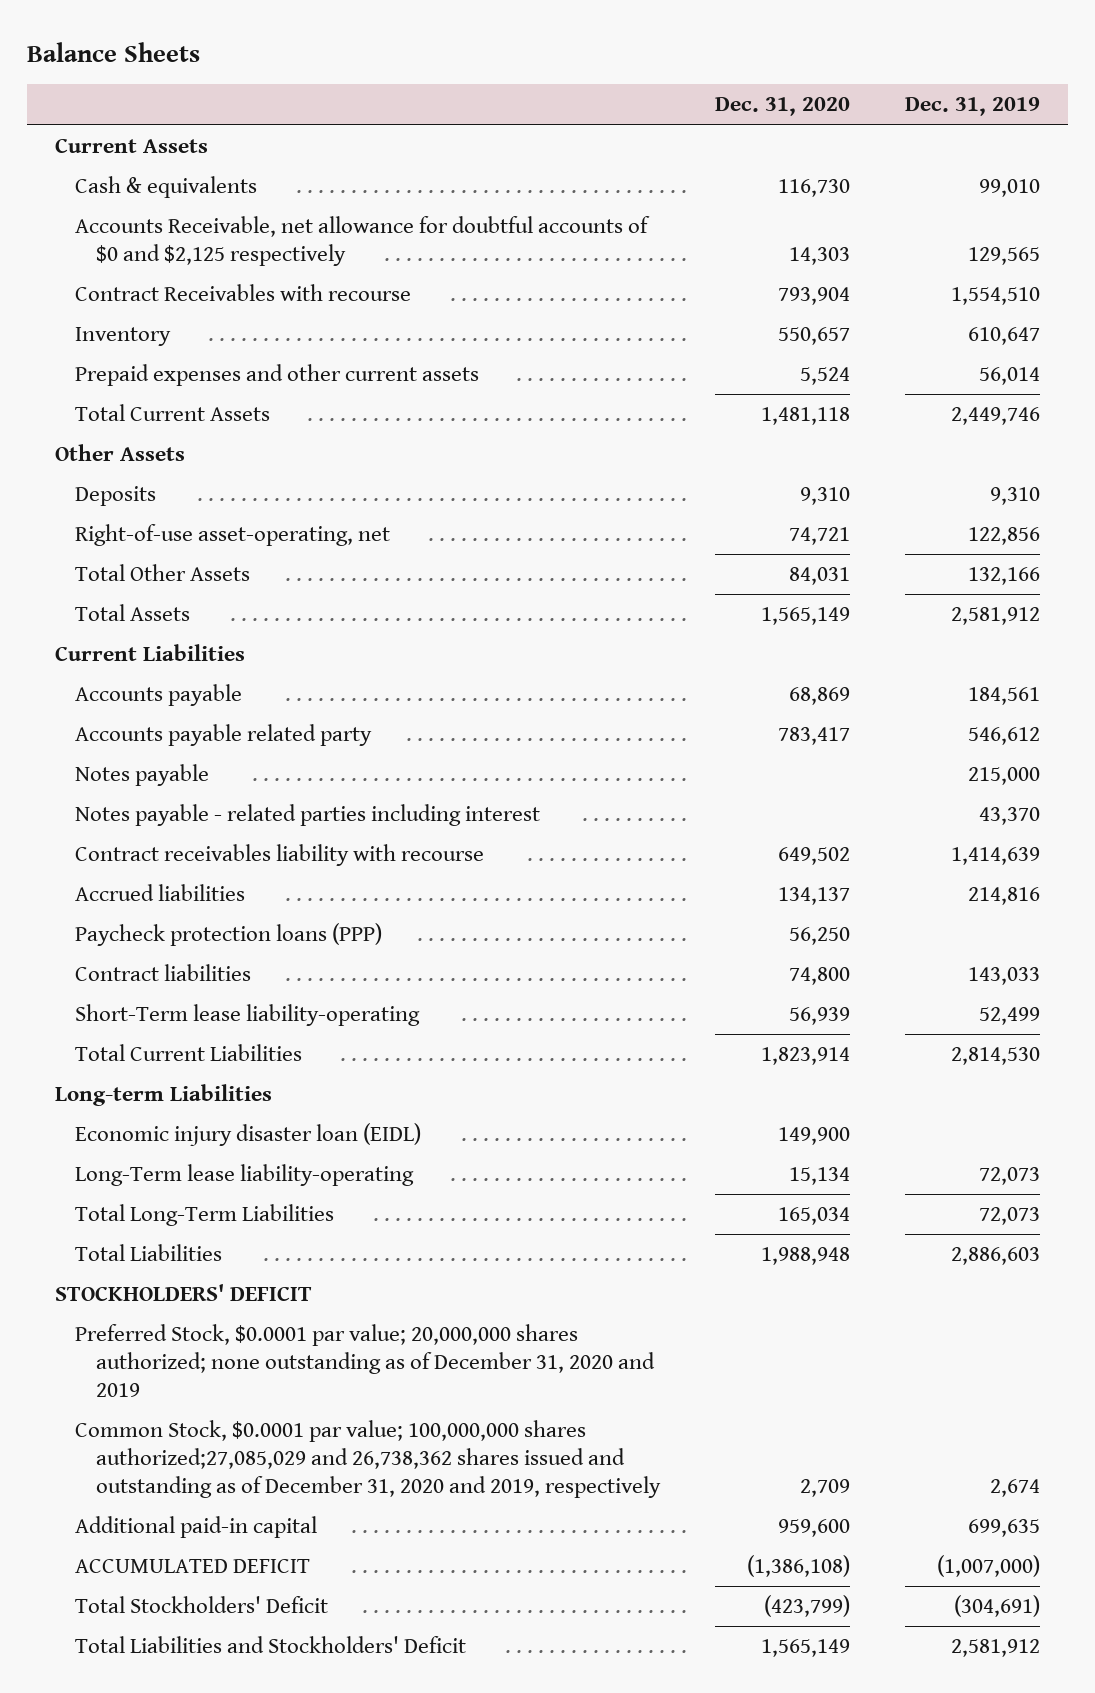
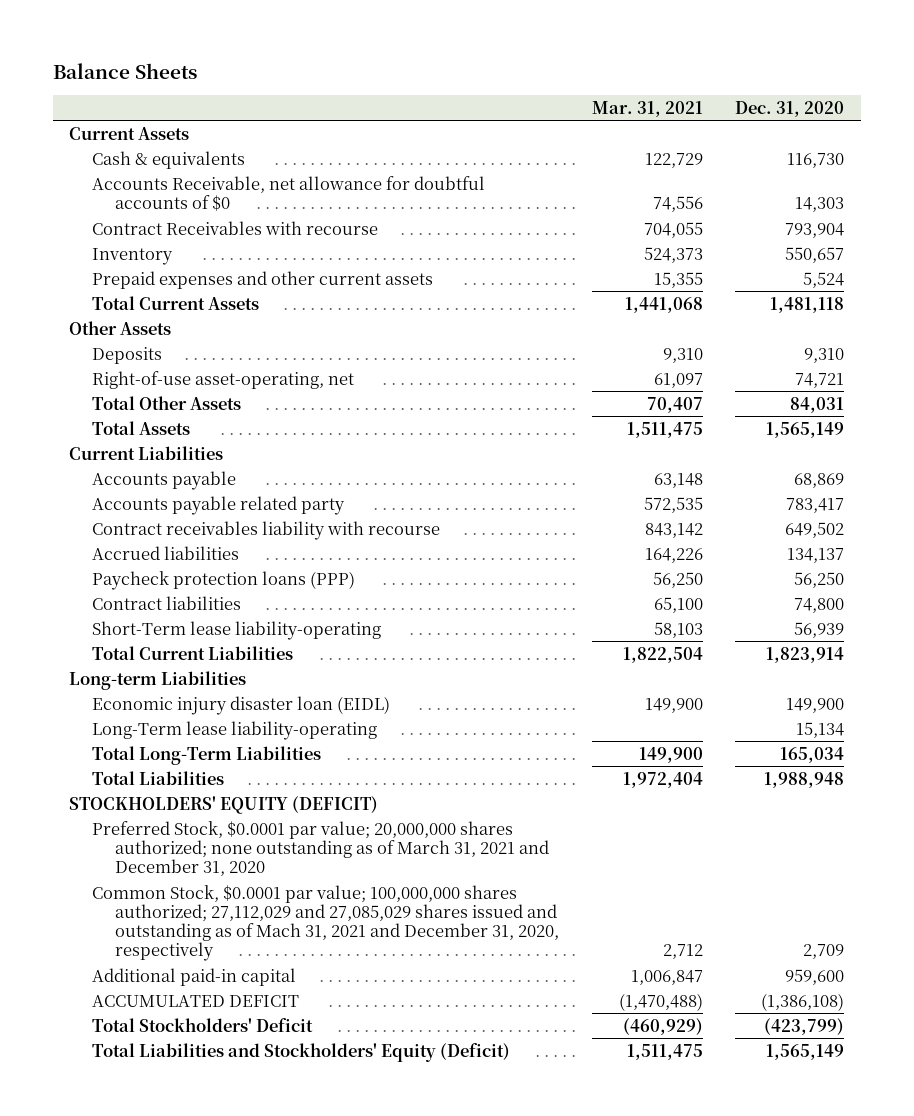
- | Dec. 31, 2020 | Dec. 31, 2019
+ | Mar. 31, 2021 | Dec. 31, 2020
- Accounts Receivable, net allowance for doubtful accounts of $0 and $2,125 respectively | 14,303 | 129,565
+ Accounts Receivable, net allowance for doubtful accounts of $0 | 74,556 | 14,303
- Notes payable | | 215,000
- Notes payable - related parties including interest | | 43,370
- STOCKHOLDERS' DEFICIT
- Preferred Stock, $0.0001 par value; 20,000,000 shares authorized; none outstanding as of December 31, 2020 and 2019
- Common Stock, $0.0001 par value; 100,000,000 shares authorized;27,085,029 and 26,738,362 shares issued and outstanding as of December 31, 2020 and 2019, respectively | 2,709 | 2,674
+ STOCKHOLDERS' EQUITY (DEFICIT)
+ Preferred Stock, $0.0001 par value; 20,000,000 shares authorized; none outstanding as of March 31, 2021 and December 31, 2020
+ Common Stock, $0.0001 par value; 100,000,000 shares authorized; 27,112,029 and 27,085,029 shares issued and outstanding as of Mach 31, 2021 and December 31, 2020, respectively | 2,712 | 2,709
- Total Liabilities and Stockholders' Deficit | 1,565,149 | 2,581,912
+ Total Liabilities and Stockholders' Equity (Deficit) | 1,511,475 | 1,565,149

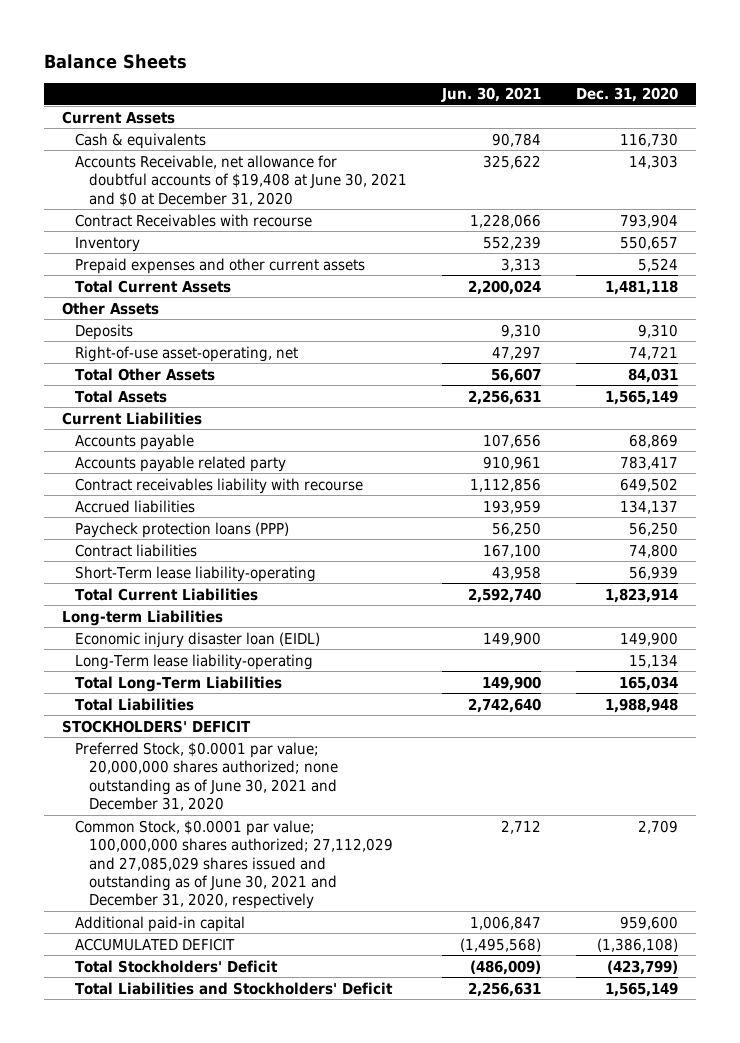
- | Mar. 31, 2021 | Dec. 31, 2020
+ | Jun. 30, 2021 | Dec. 31, 2020
- Accounts Receivable, net allowance for doubtful accounts of $0 | 74,556 | 14,303
+ Accounts Receivable, net allowance for doubtful accounts of $19,408 at June 30, 2021 and $0 at December 31, 2020 | 325,622 | 14,303
- STOCKHOLDERS' EQUITY (DEFICIT)
- Preferred Stock, $0.0001 par value; 20,000,000 shares authorized; none outstanding as of March 31, 2021 and December 31, 2020
- Common Stock, $0.0001 par value; 100,000,000 shares authorized; 27,112,029 and 27,085,029 shares issued and outstanding as of Mach 31, 2021 and December 31, 2020, respectively | 2,712 | 2,709
+ STOCKHOLDERS' DEFICIT
+ Preferred Stock, $0.0001 par value; 20,000,000 shares authorized; none outstanding as of June 30, 2021 and December 31, 2020
+ Common Stock, $0.0001 par value; 100,000,000 shares authorized; 27,112,029 and 27,085,029 shares issued and outstanding as of June 30, 2021 and December 31, 2020, respectively | 2,712 | 2,709
- Total Liabilities and Stockholders' Equity (Deficit) | 1,511,475 | 1,565,149
+ Total Liabilities and Stockholders' Deficit | 2,256,631 | 1,565,149

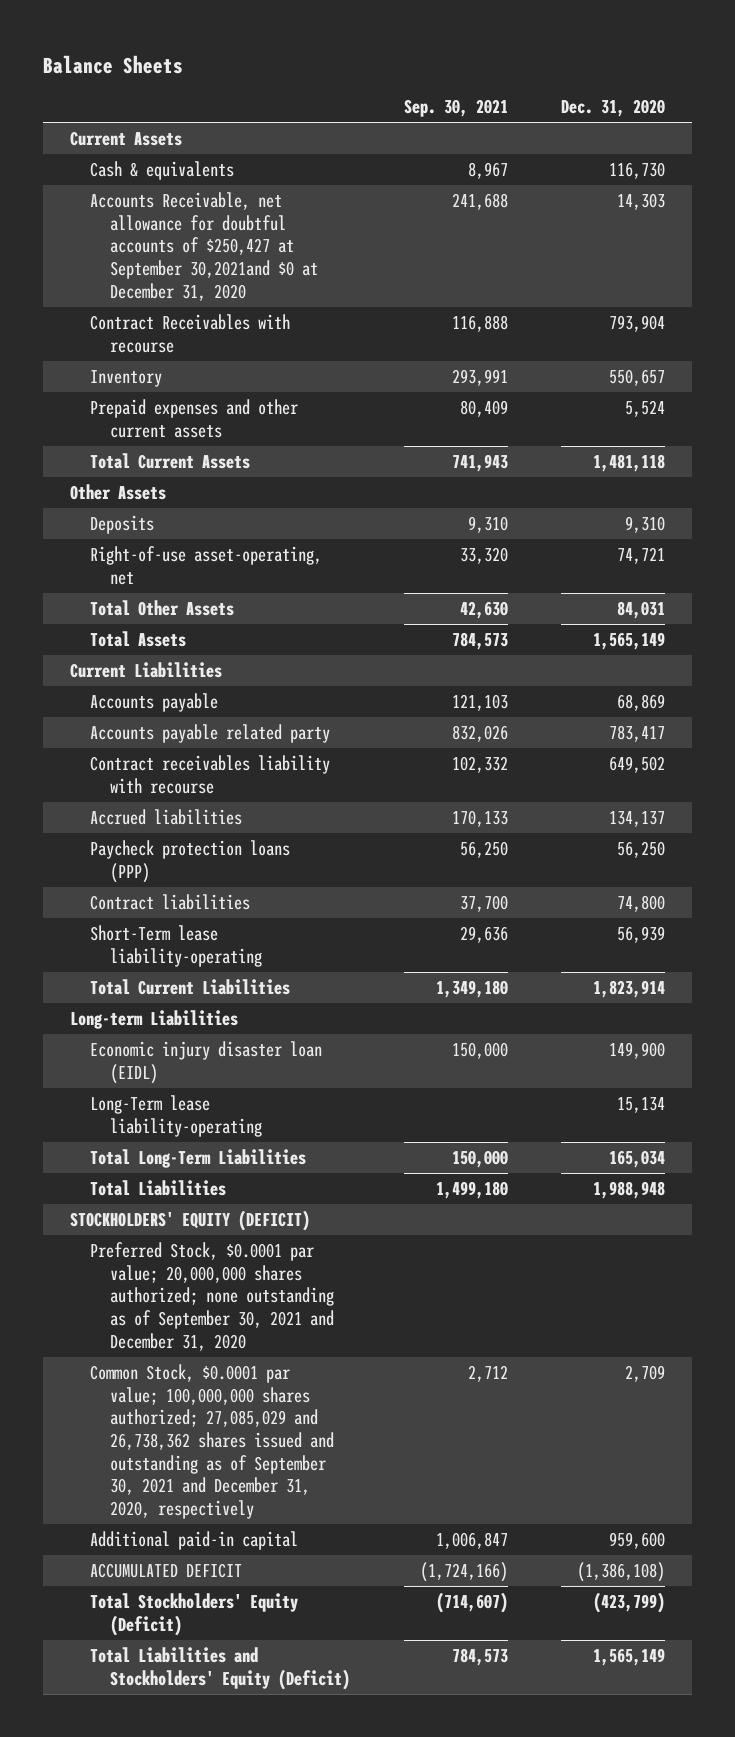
- | Jun. 30, 2021 | Dec. 31, 2020
+ | Sep. 30, 2021 | Dec. 31, 2020
- Accounts Receivable, net allowance for doubtful accounts of $19,408 at June 30, 2021 and $0 at December 31, 2020 | 325,622 | 14,303
+ Accounts Receivable, net allowance for doubtful accounts of $250,427 at September 30,2021and $0 at December 31, 2020 | 241,688 | 14,303
- STOCKHOLDERS' DEFICIT
- Preferred Stock, $0.0001 par value; 20,000,000 shares authorized; none outstanding as of June 30, 2021 and December 31, 2020
- Common Stock, $0.0001 par value; 100,000,000 shares authorized; 27,112,029 and 27,085,029 shares issued and outstanding as of June 30, 2021 and December 31, 2020, respectively | 2,712 | 2,709
+ STOCKHOLDERS' EQUITY (DEFICIT)
+ Preferred Stock, $0.0001 par value; 20,000,000 shares authorized; none outstanding as of September 30, 2021 and December 31, 2020
+ Common Stock, $0.0001 par value; 100,000,000 shares authorized; 27,085,029 and 26,738,362 shares issued and outstanding as of September 30, 2021 and December 31, 2020, respectively | 2,712 | 2,709
- Total Stockholders' Deficit | (486,009) | (423,799)
- Total Liabilities and Stockholders' Deficit | 2,256,631 | 1,565,149
+ Total Stockholders' Equity (Deficit) | (714,607) | (423,799)
+ Total Liabilities and Stockholders' Equity (Deficit) | 784,573 | 1,565,149

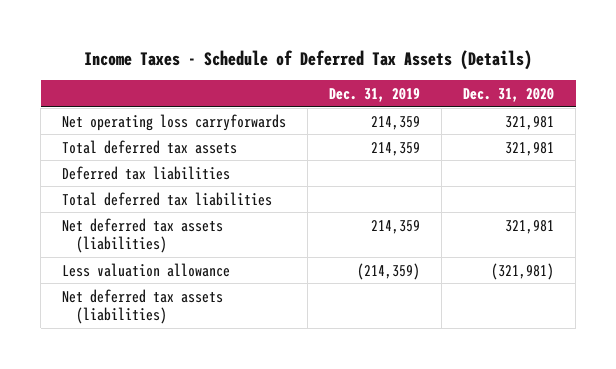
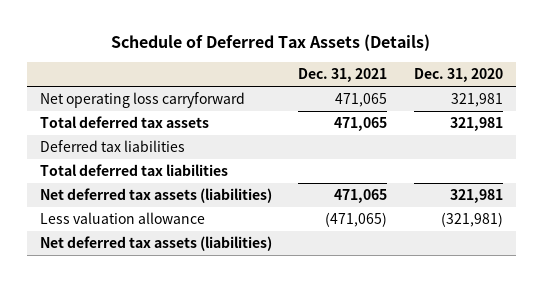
- Income Taxes - Schedule of Deferred Tax Assets (Details)
+ Schedule of Deferred Tax Assets (Details)
- | Dec. 31, 2019 | Dec. 31, 2020
+ | Dec. 31, 2021 | Dec. 31, 2020
- Net operating loss carryforwards | 214,359 | 321,981
+ Net operating loss carryforward | 471,065 | 321,981

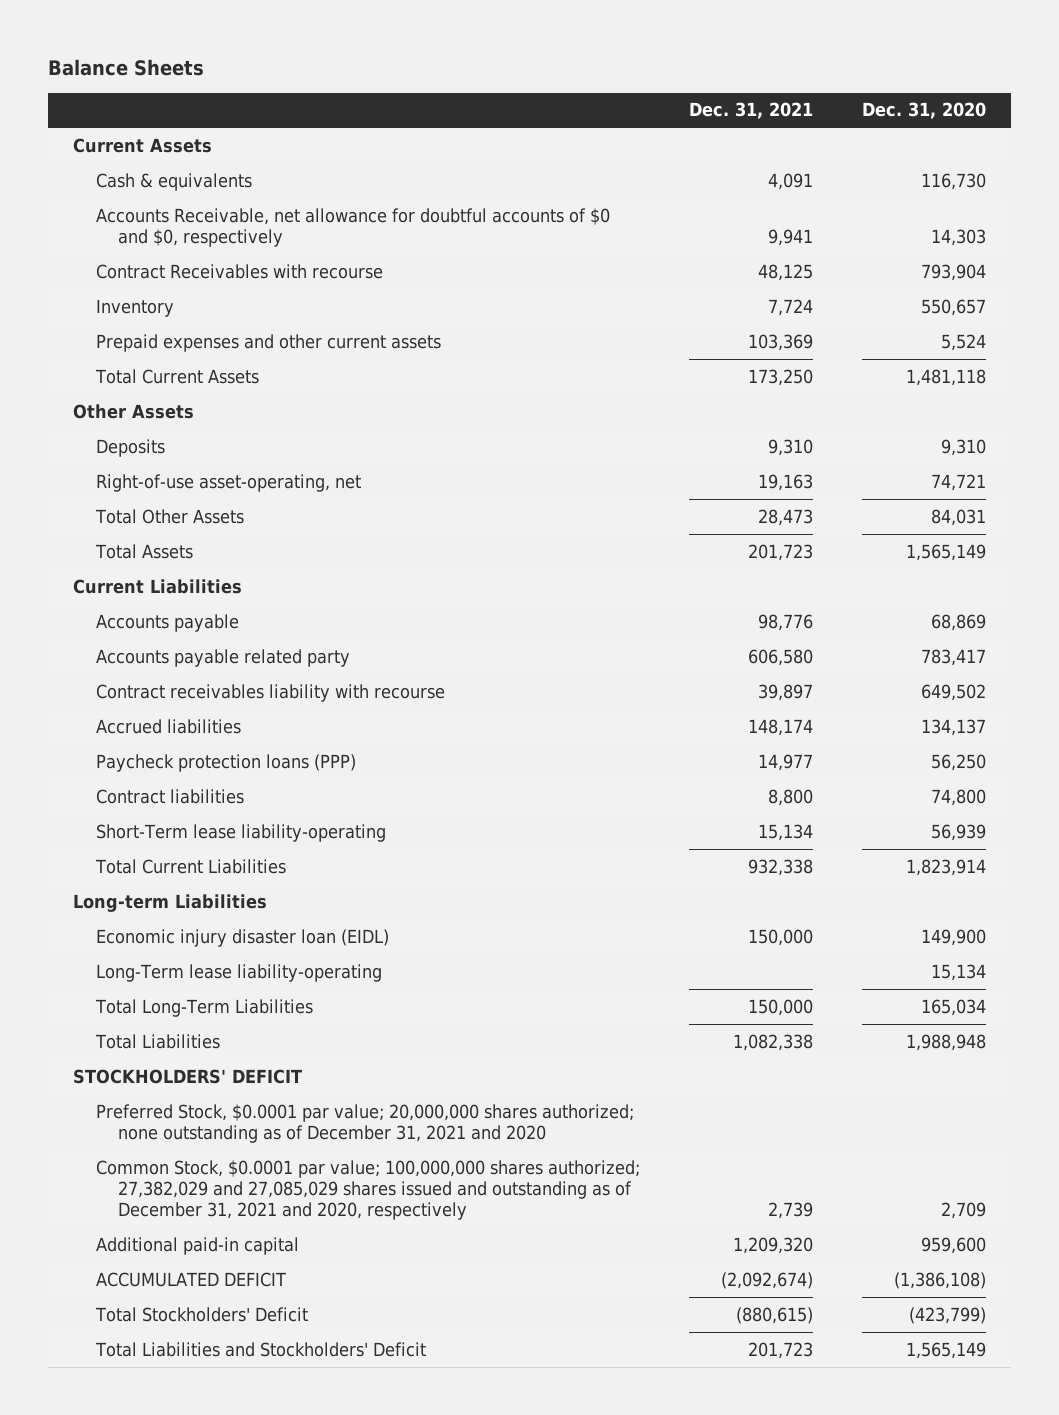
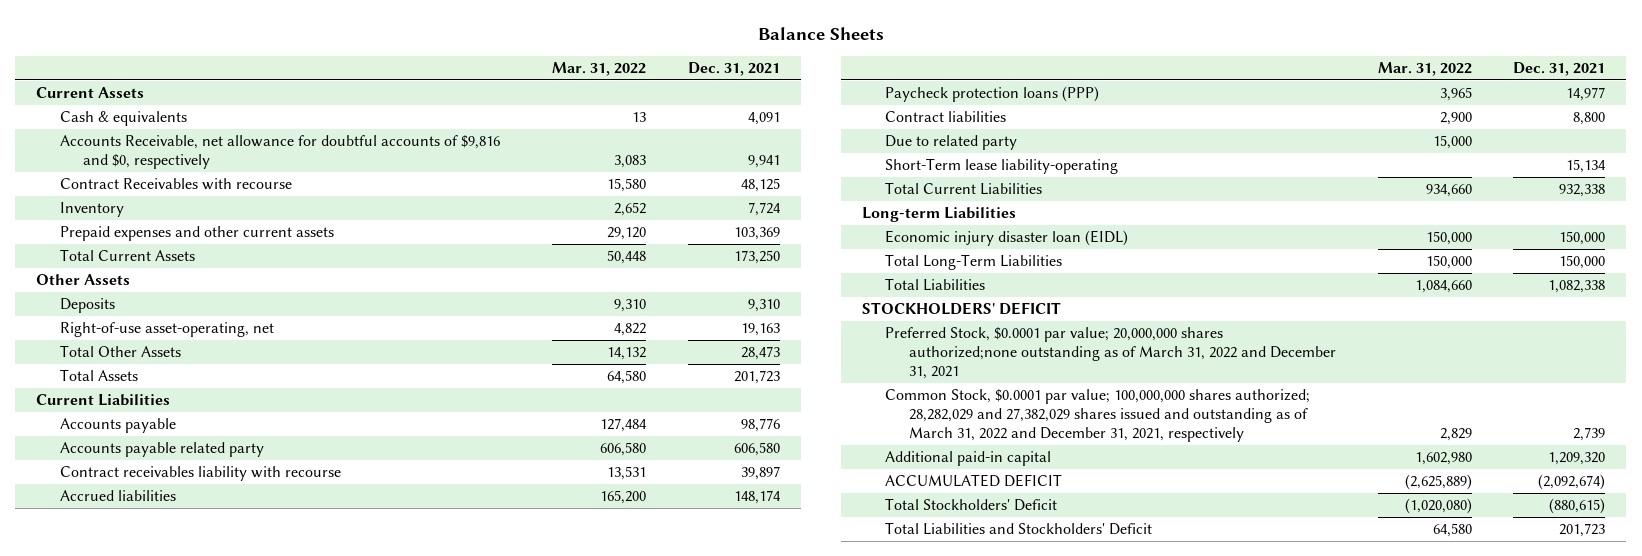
- | Dec. 31, 2021 | Dec. 31, 2020
+ | Mar. 31, 2022 | Dec. 31, 2021
- Accounts Receivable, net allowance for doubtful accounts of $0 and $0, respectively | 9,941 | 14,303
+ Accounts Receivable, net allowance for doubtful accounts of $9,816 and $0, respectively | 3,083 | 9,941
+ Due to related party | 15,000 |
- Long-Term lease liability-operating | | 15,134
- Preferred Stock, $0.0001 par value; 20,000,000 shares authorized; none outstanding as of December 31, 2021 and 2020
- Common Stock, $0.0001 par value; 100,000,000 shares authorized; 27,382,029 and 27,085,029 shares issued and outstanding as of December 31, 2021 and 2020, respectively | 2,739 | 2,709
+ Preferred Stock, $0.0001 par value; 20,000,000 shares authorized;none outstanding as of March 31, 2022 and December 31, 2021
+ Common Stock, $0.0001 par value; 100,000,000 shares authorized; 28,282,029 and 27,382,029 shares issued and outstanding as of March 31, 2022 and December 31, 2021, respectively | 2,829 | 2,739

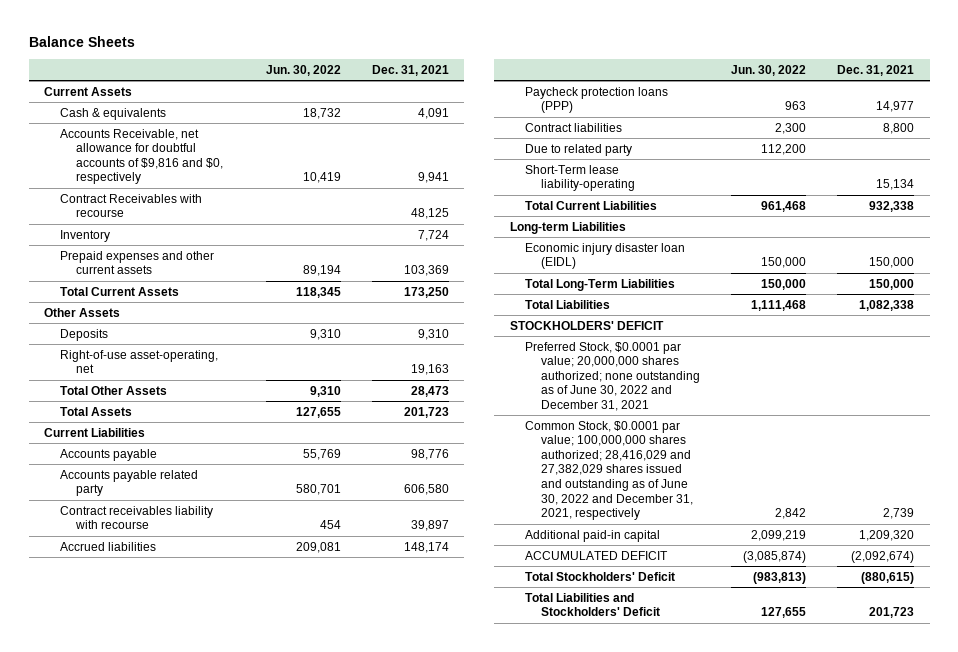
- | Mar. 31, 2022 | Dec. 31, 2021
+ | Jun. 30, 2022 | Dec. 31, 2021
- Preferred Stock, $0.0001 par value; 20,000,000 shares authorized;none outstanding as of March 31, 2022 and December 31, 2021
- Common Stock, $0.0001 par value; 100,000,000 shares authorized; 28,282,029 and 27,382,029 shares issued and outstanding as of March 31, 2022 and December 31, 2021, respectively | 2,829 | 2,739
+ Preferred Stock, $0.0001 par value; 20,000,000 shares authorized; none outstanding as of June 30, 2022 and December 31, 2021
+ Common Stock, $0.0001 par value; 100,000,000 shares authorized; 28,416,029 and 27,382,029 shares issued and outstanding as of June 30, 2022 and December 31, 2021, respectively | 2,842 | 2,739

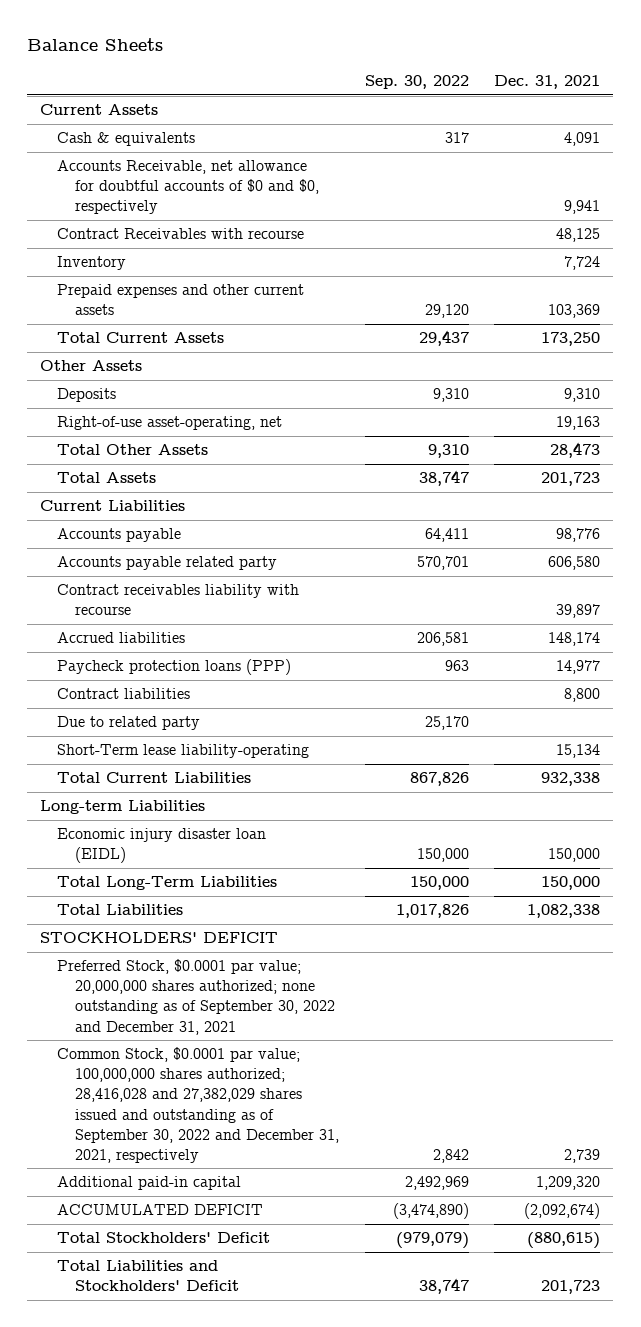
- | Jun. 30, 2022 | Dec. 31, 2021
+ | Sep. 30, 2022 | Dec. 31, 2021
- Accounts Receivable, net allowance for doubtful accounts of $9,816 and $0, respectively | 10,419 | 9,941
+ Accounts Receivable, net allowance for doubtful accounts of $0 and $0, respectively | | 9,941
- Preferred Stock, $0.0001 par value; 20,000,000 shares authorized; none outstanding as of June 30, 2022 and December 31, 2021
- Common Stock, $0.0001 par value; 100,000,000 shares authorized; 28,416,029 and 27,382,029 shares issued and outstanding as of June 30, 2022 and December 31, 2021, respectively | 2,842 | 2,739
+ Preferred Stock, $0.0001 par value; 20,000,000 shares authorized; none outstanding as of September 30, 2022 and December 31, 2021
+ Common Stock, $0.0001 par value; 100,000,000 shares authorized; 28,416,028 and 27,382,029 shares issued and outstanding as of September 30, 2022 and December 31, 2021, respectively | 2,842 | 2,739

